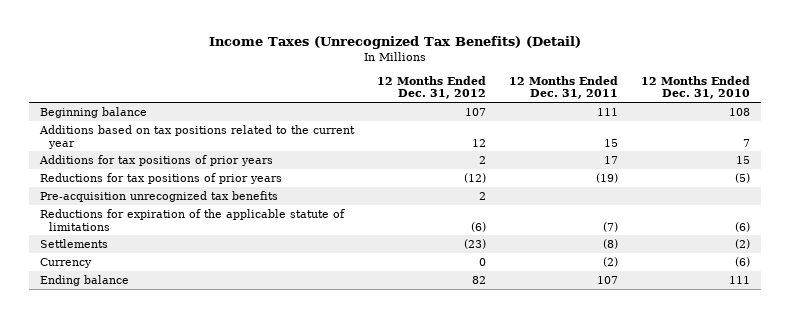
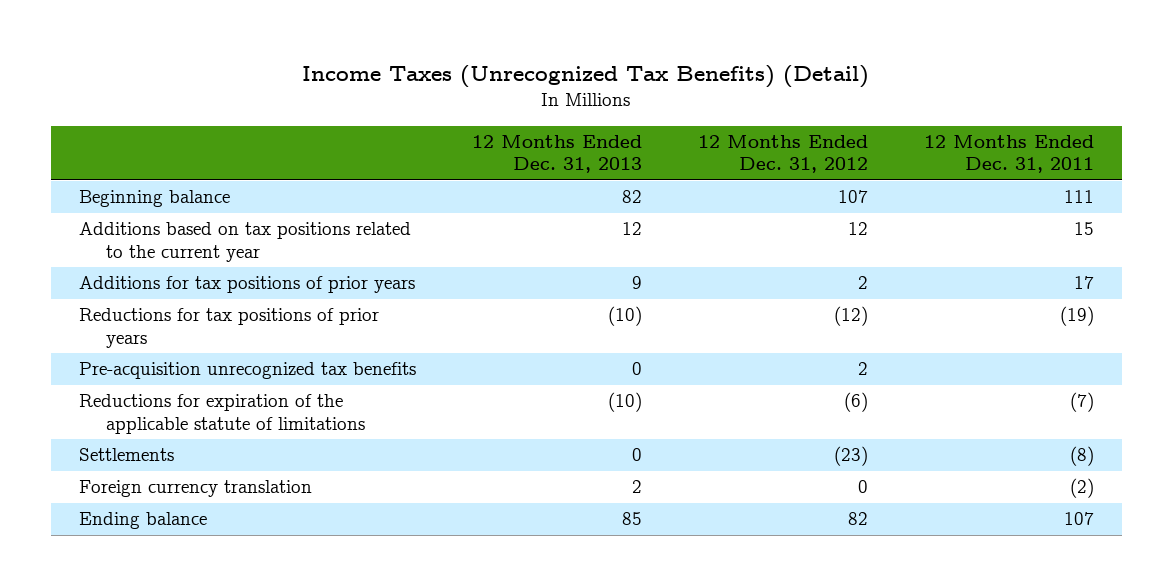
- | 12 Months Ended Dec. 31, 2012 | 12 Months Ended Dec. 31, 2011 | 12 Months Ended Dec. 31, 2010
+ | 12 Months Ended Dec. 31, 2013 | 12 Months Ended Dec. 31, 2012 | 12 Months Ended Dec. 31, 2011
- Currency | 0 | (2) | (6)
+ Foreign currency translation | 2 | 0 | (2)

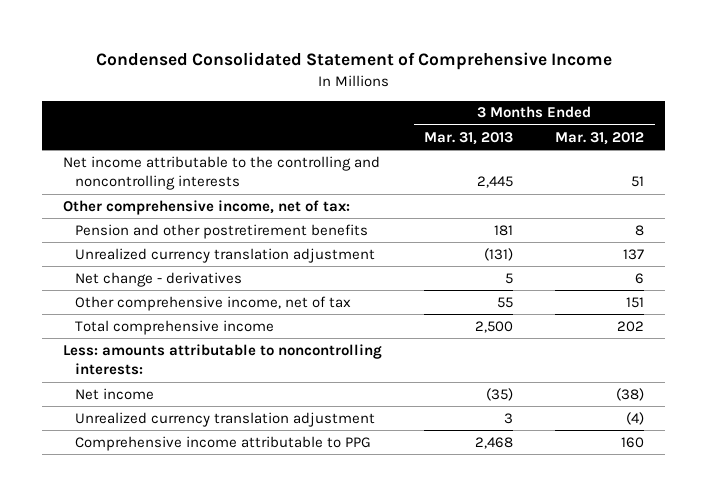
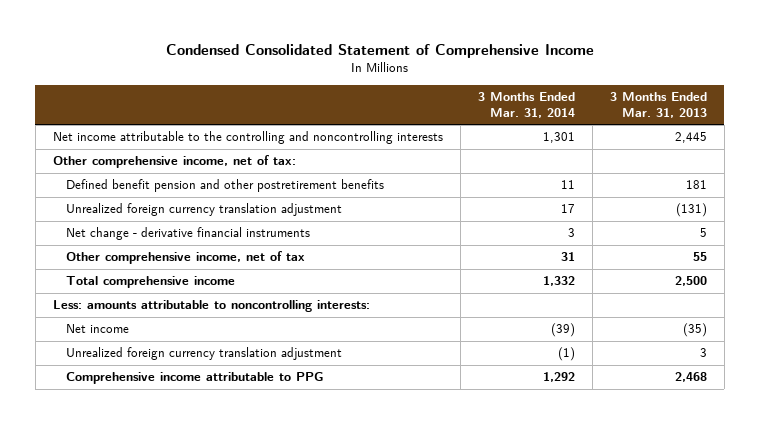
- | 3 Months Ended Mar. 31, 2013 | 3 Months Ended Mar. 31, 2012
+ | 3 Months Ended Mar. 31, 2014 | 3 Months Ended Mar. 31, 2013
- Pension and other postretirement benefits | 181 | 8
- Unrealized currency translation adjustment | (131) | 137
- Net change - derivatives | 5 | 6
+ Defined benefit pension and other postretirement benefits | 11 | 181
+ Unrealized foreign currency translation adjustment | 17 | (131)
+ Net change - derivative financial instruments | 3 | 5
- Unrealized currency translation adjustment | 3 | (4)
+ Unrealized foreign currency translation adjustment | (1) | 3

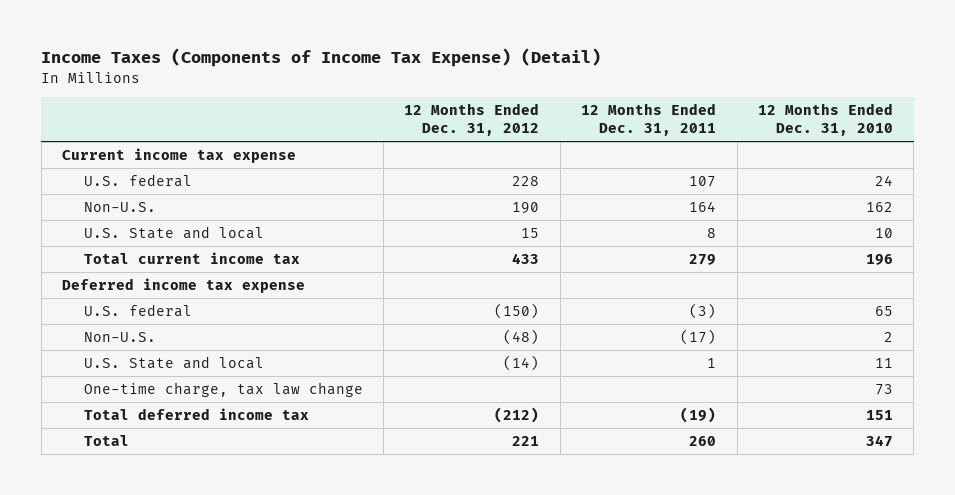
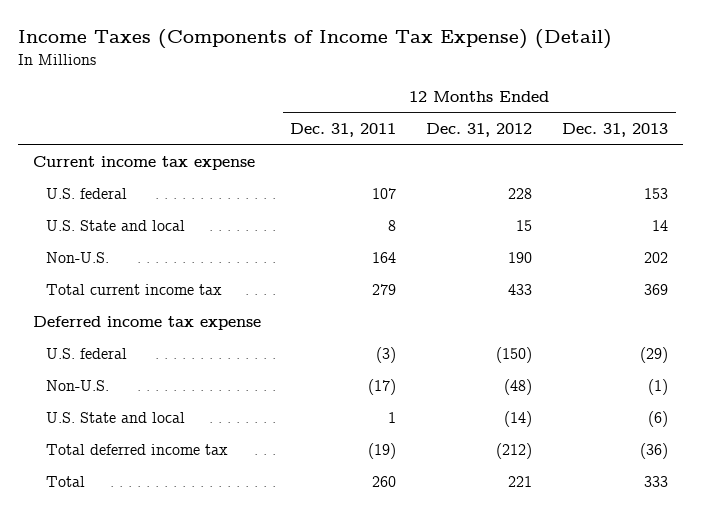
- | 12 Months Ended Dec. 31, 2012 | 12 Months Ended Dec. 31, 2011 | 12 Months Ended Dec. 31, 2010
+ | 12 Months Ended Dec. 31, 2011 | 12 Months Ended Dec. 31, 2012 | 12 Months Ended Dec. 31, 2013
moved down: Non-U.S. | 164 | 190 | 202
- One-time charge, tax law change | | | 73

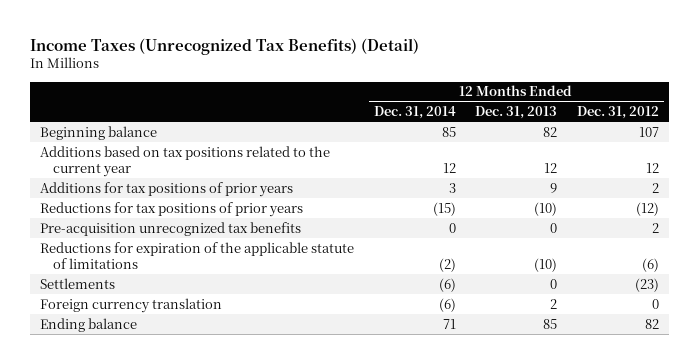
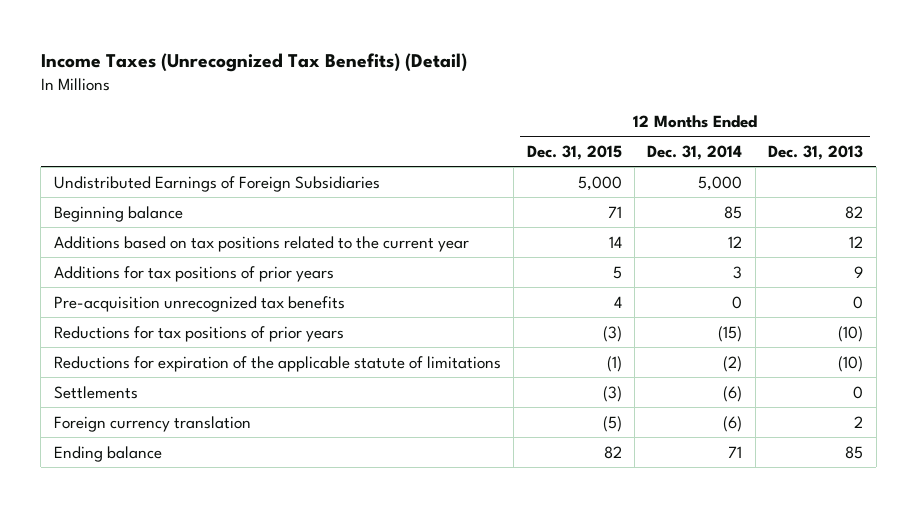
- | 12 Months Ended Dec. 31, 2014 | 12 Months Ended Dec. 31, 2013 | 12 Months Ended Dec. 31, 2012
+ | 12 Months Ended Dec. 31, 2015 | 12 Months Ended Dec. 31, 2014 | 12 Months Ended Dec. 31, 2013
+ Undistributed Earnings of Foreign Subsidiaries | 5,000 | 5,000 |
moved down: Reductions for tax positions of prior years | (3) | (15) | (10)

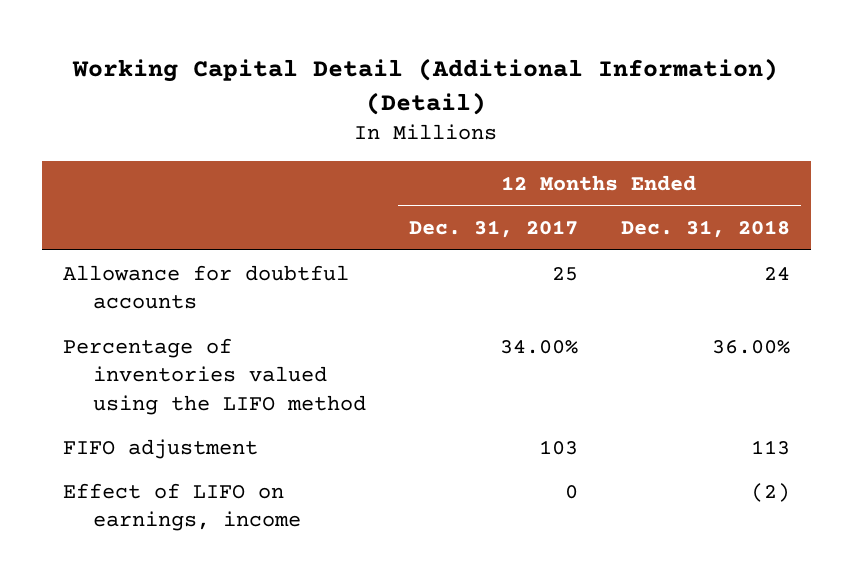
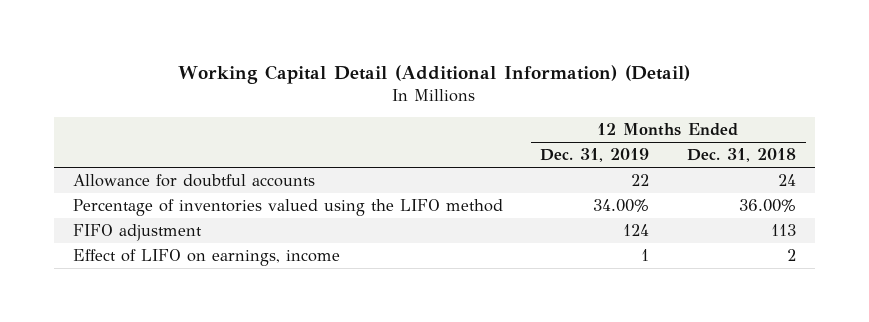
- | 12 Months Ended Dec. 31, 2017 | 12 Months Ended Dec. 31, 2018
+ | 12 Months Ended Dec. 31, 2019 | 12 Months Ended Dec. 31, 2018
- Effect of LIFO on earnings, income | 0 | (2)
+ Effect of LIFO on earnings, income | 1 | 2

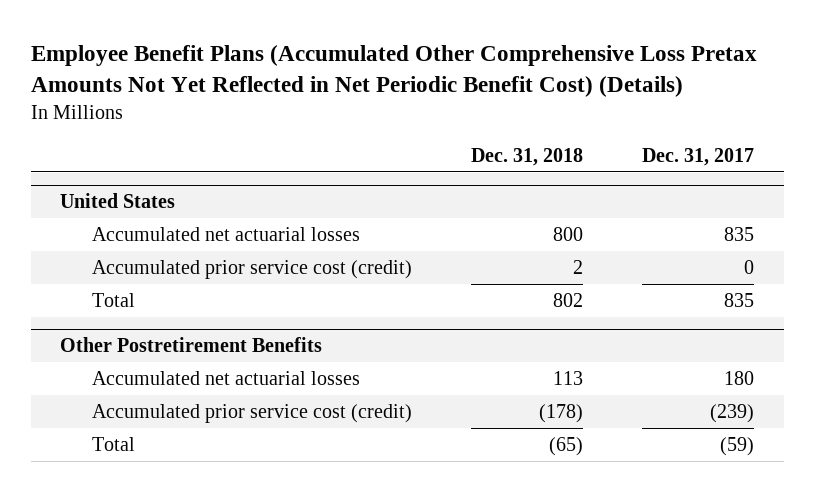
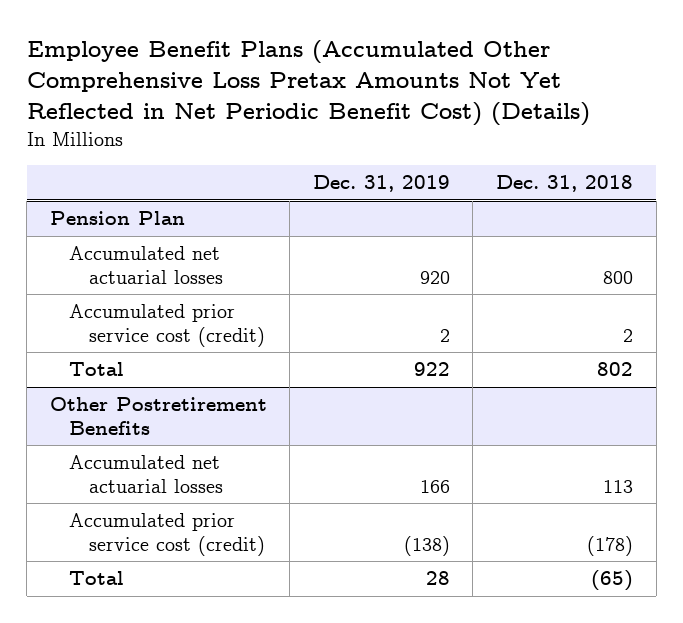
- | Dec. 31, 2018 | Dec. 31, 2017
+ | Dec. 31, 2019 | Dec. 31, 2018
- United States
+ Pension Plan

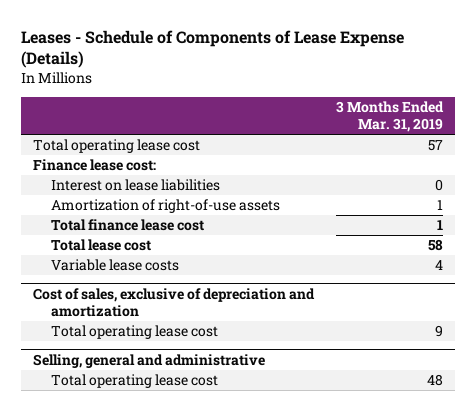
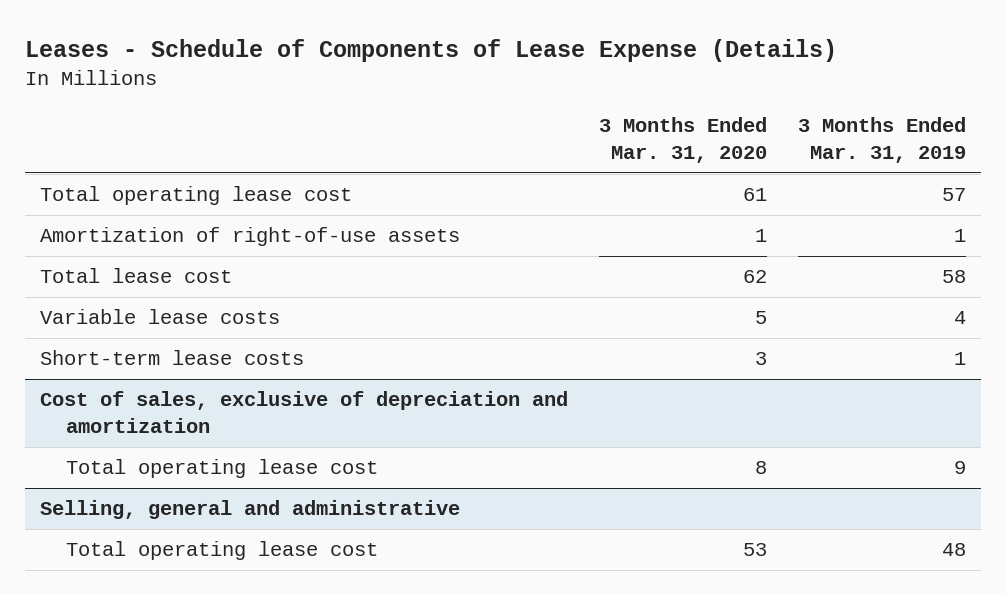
- | 3 Months Ended Mar. 31, 2019
+ | 3 Months Ended Mar. 31, 2020 | 3 Months Ended Mar. 31, 2019
- Finance lease cost:
- Interest on lease liabilities | 0
- Total finance lease cost | 1
+ Short-term lease costs | 3 | 1

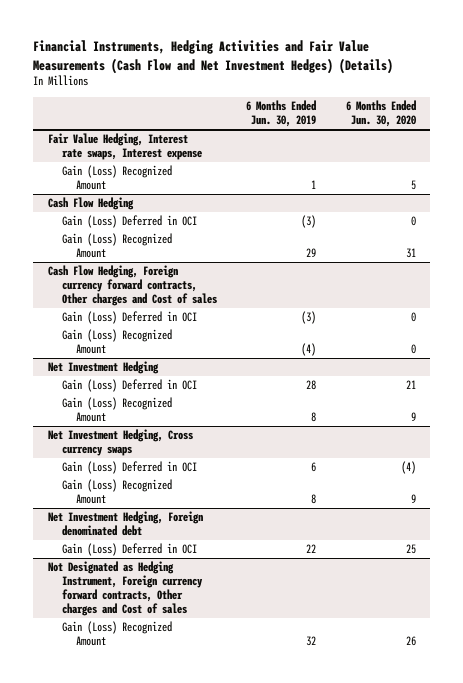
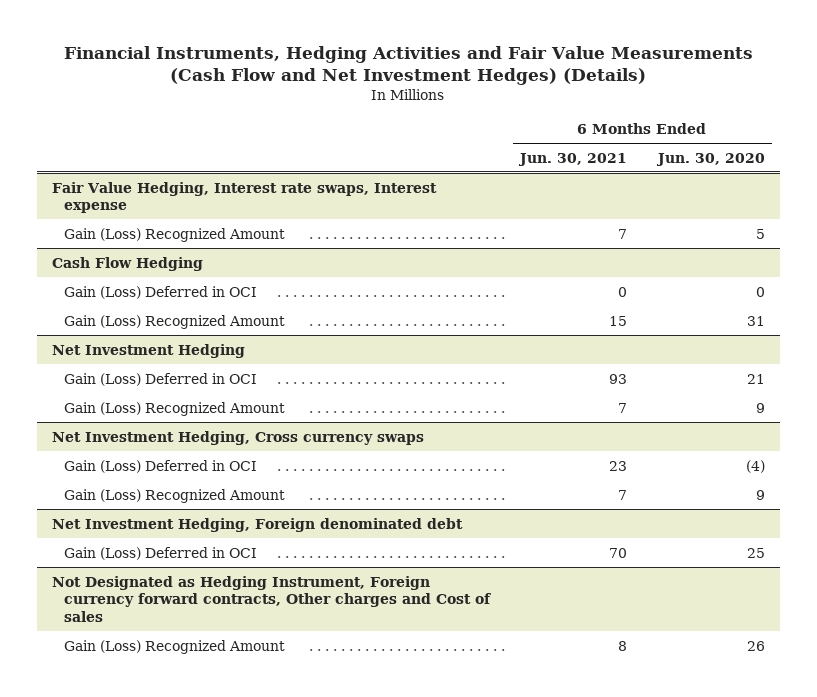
- | 6 Months Ended Jun. 30, 2019 | 6 Months Ended Jun. 30, 2020
+ | 6 Months Ended Jun. 30, 2021 | 6 Months Ended Jun. 30, 2020
- Cash Flow Hedging, Foreign currency forward contracts, Other charges and Cost of sales
- Gain (Loss) Deferred in OCI | (3) | 0
- Gain (Loss) Recognized Amount | (4) | 0

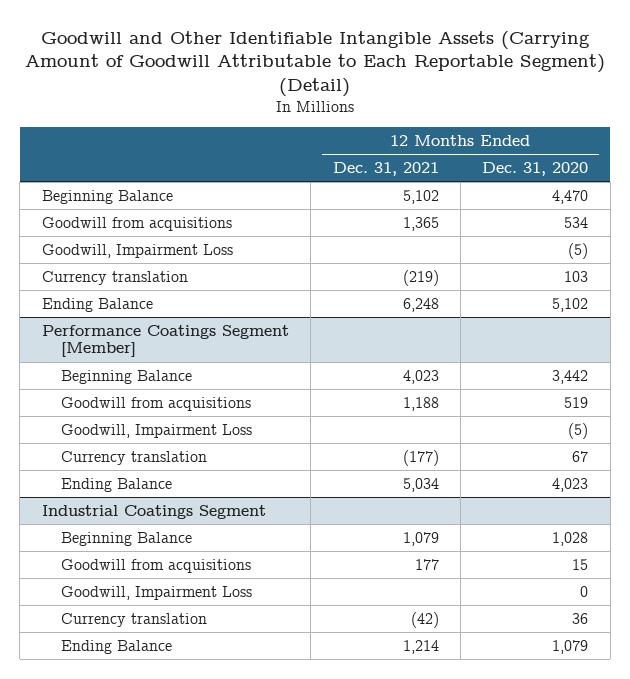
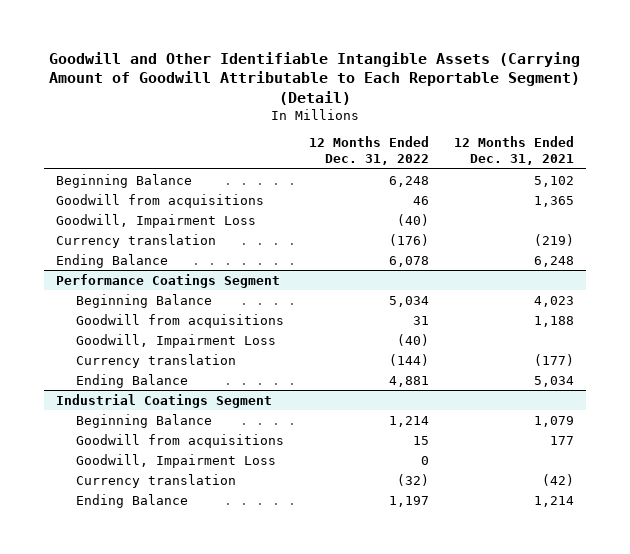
- | 12 Months Ended Dec. 31, 2021 | 12 Months Ended Dec. 31, 2020
+ | 12 Months Ended Dec. 31, 2022 | 12 Months Ended Dec. 31, 2021
- Performance Coatings Segment [Member]
+ Performance Coatings Segment

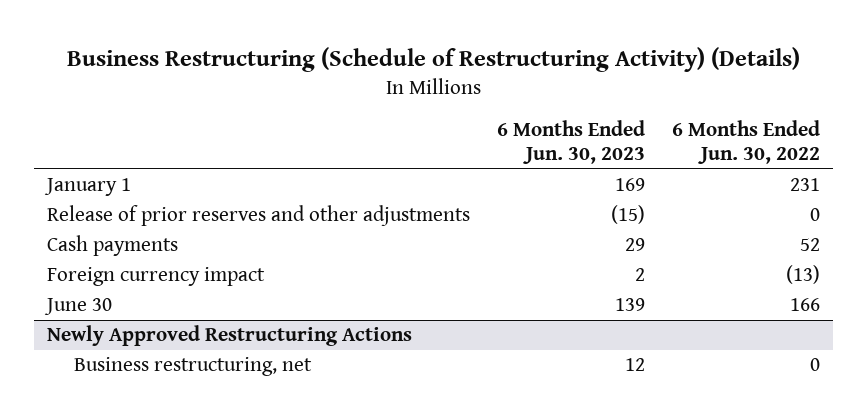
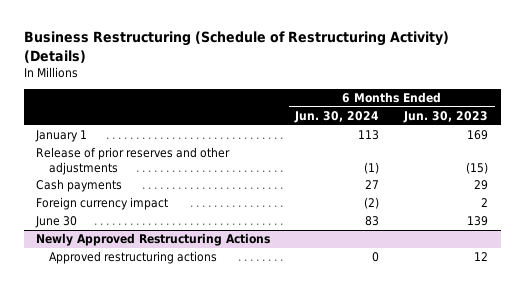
- | 6 Months Ended Jun. 30, 2023 | 6 Months Ended Jun. 30, 2022
+ | 6 Months Ended Jun. 30, 2024 | 6 Months Ended Jun. 30, 2023
@ Newly Approved Restructuring Actions
- Business restructuring, net | 12 | 0
+ Approved restructuring actions | 0 | 12

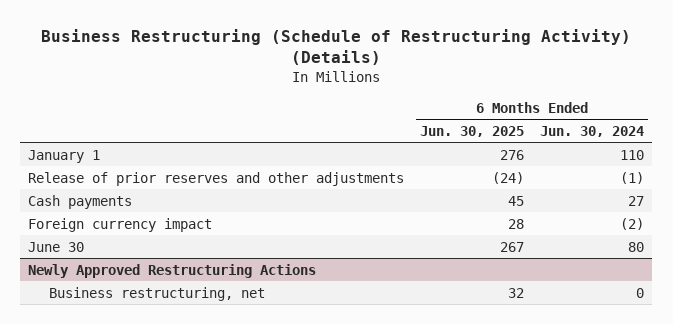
- | 6 Months Ended Jun. 30, 2024 | 6 Months Ended Jun. 30, 2023
+ | 6 Months Ended Jun. 30, 2025 | 6 Months Ended Jun. 30, 2024
- January 1 | 113 | 169
+ January 1 | 276 | 110
- June 30 | 83 | 139
+ June 30 | 267 | 80
@ Newly Approved Restructuring Actions
- Approved restructuring actions | 0 | 12
+ Business restructuring, net | 32 | 0

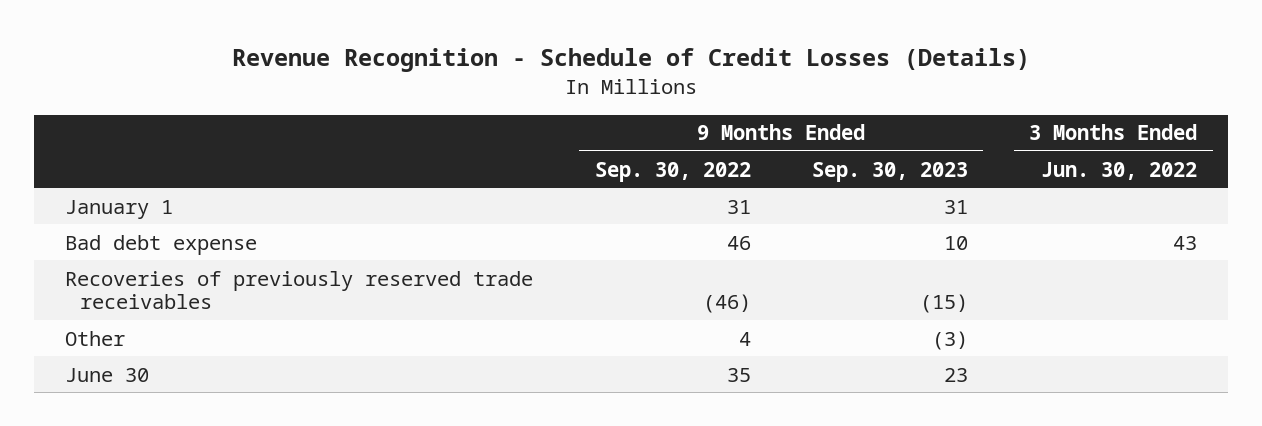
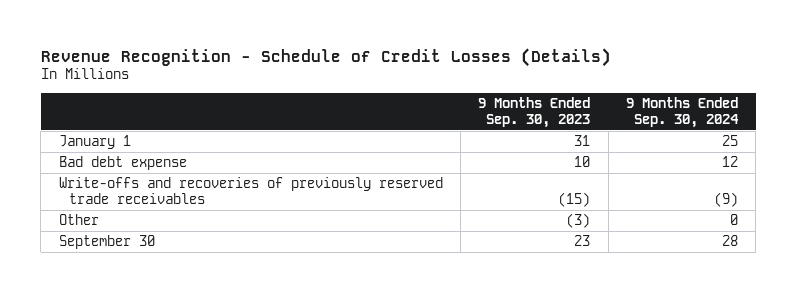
- | 9 Months Ended Sep. 30, 2022 | 9 Months Ended Sep. 30, 2023 | 3 Months Ended Jun. 30, 2022
+ | 9 Months Ended Sep. 30, 2023 | 9 Months Ended Sep. 30, 2024
- Recoveries of previously reserved trade receivables | (46) | (15) |
+ Write-offs and recoveries of previously reserved trade receivables | (15) | (9)
- June 30 | 35 | 23 |
+ September 30 | 23 | 28

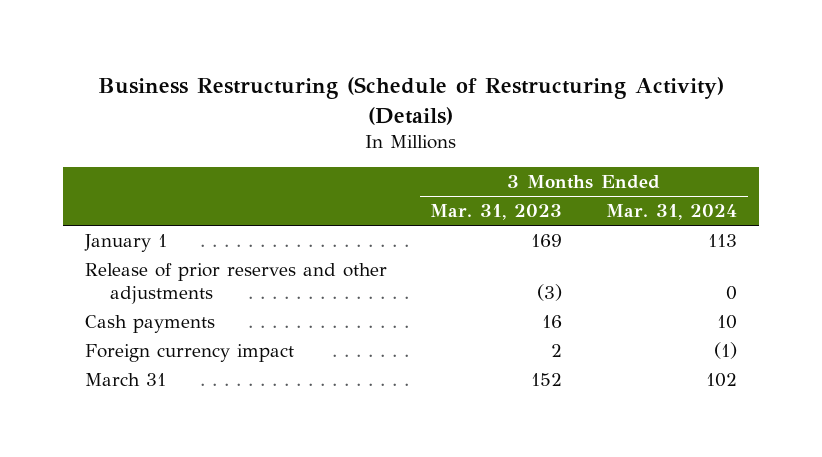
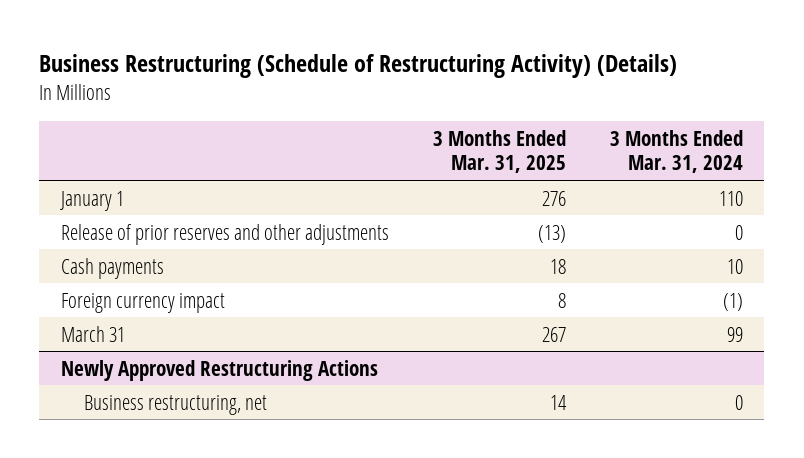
- | 3 Months Ended Mar. 31, 2023 | 3 Months Ended Mar. 31, 2024
+ | 3 Months Ended Mar. 31, 2025 | 3 Months Ended Mar. 31, 2024
- January 1 | 169 | 113
+ January 1 | 276 | 110
- March 31 | 152 | 102
+ March 31 | 267 | 99
+ Newly Approved Restructuring Actions
+ Business restructuring, net | 14 | 0

